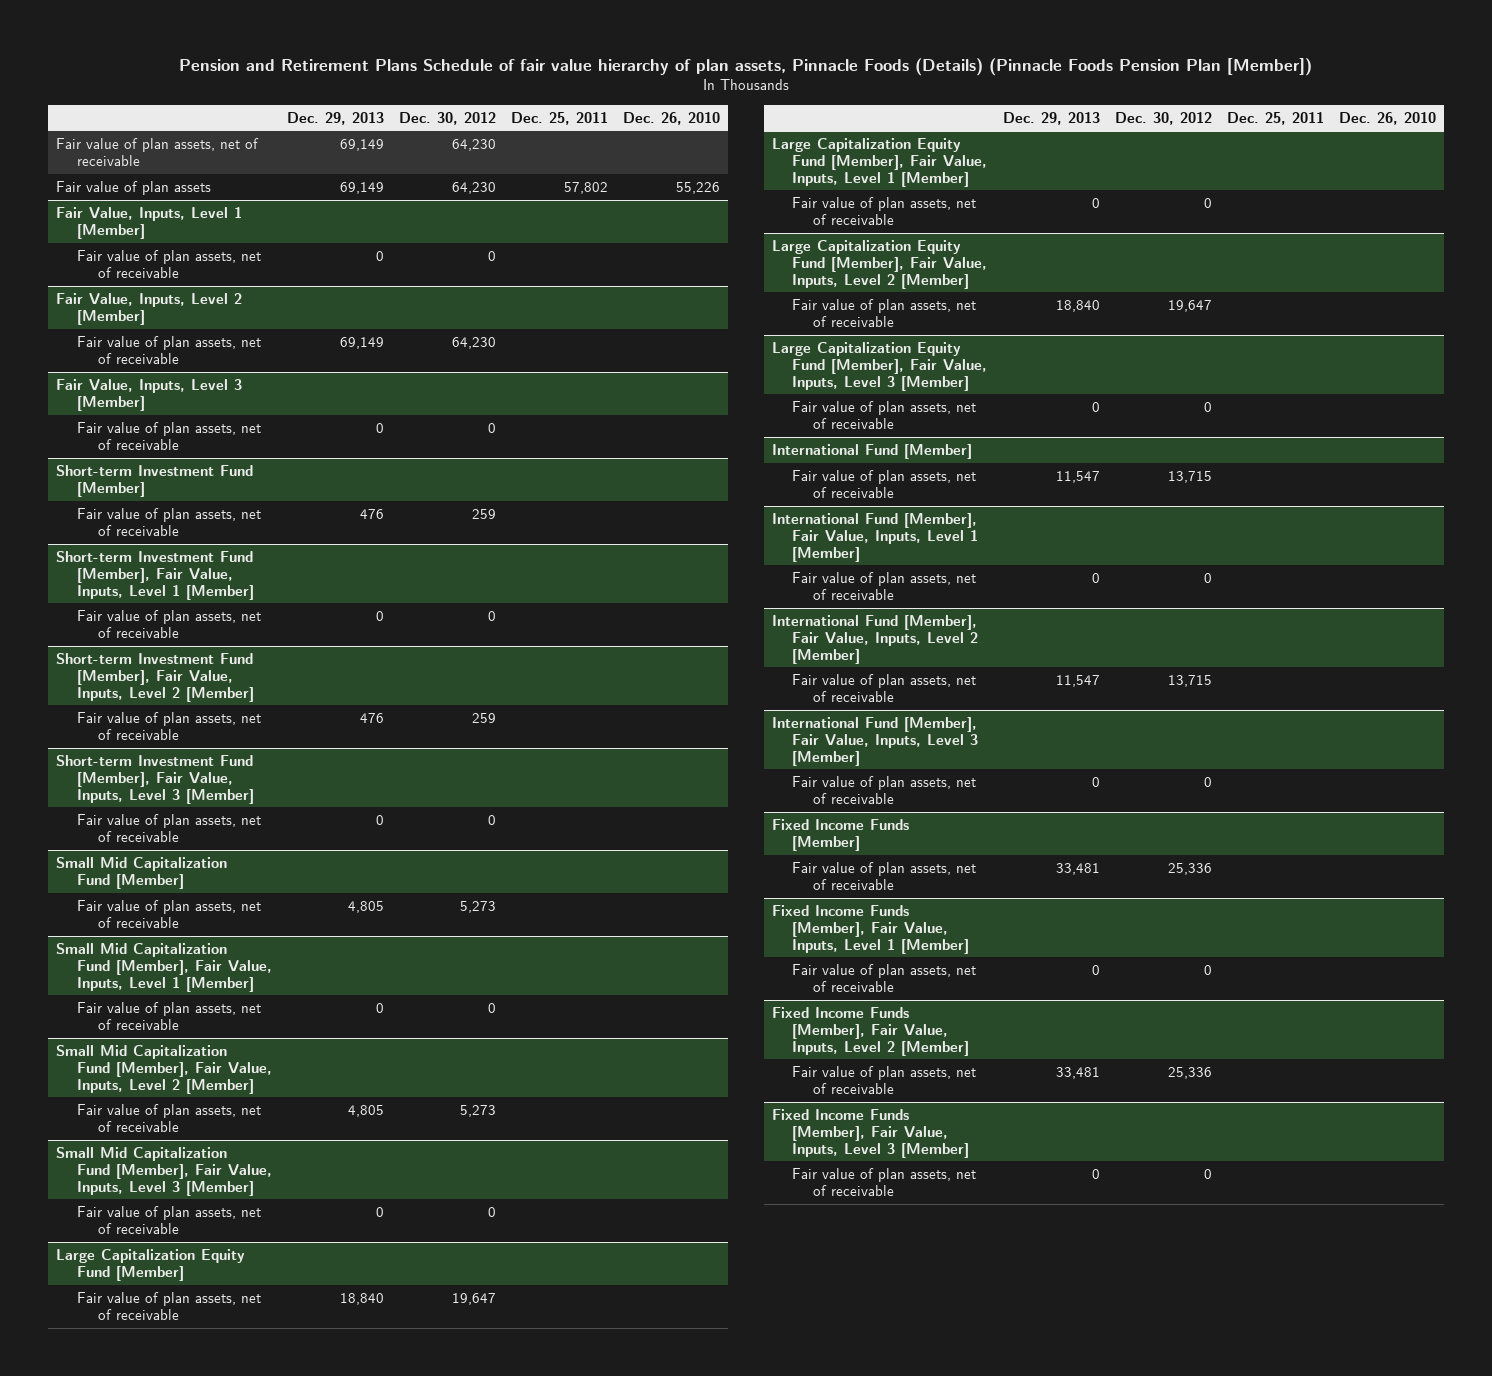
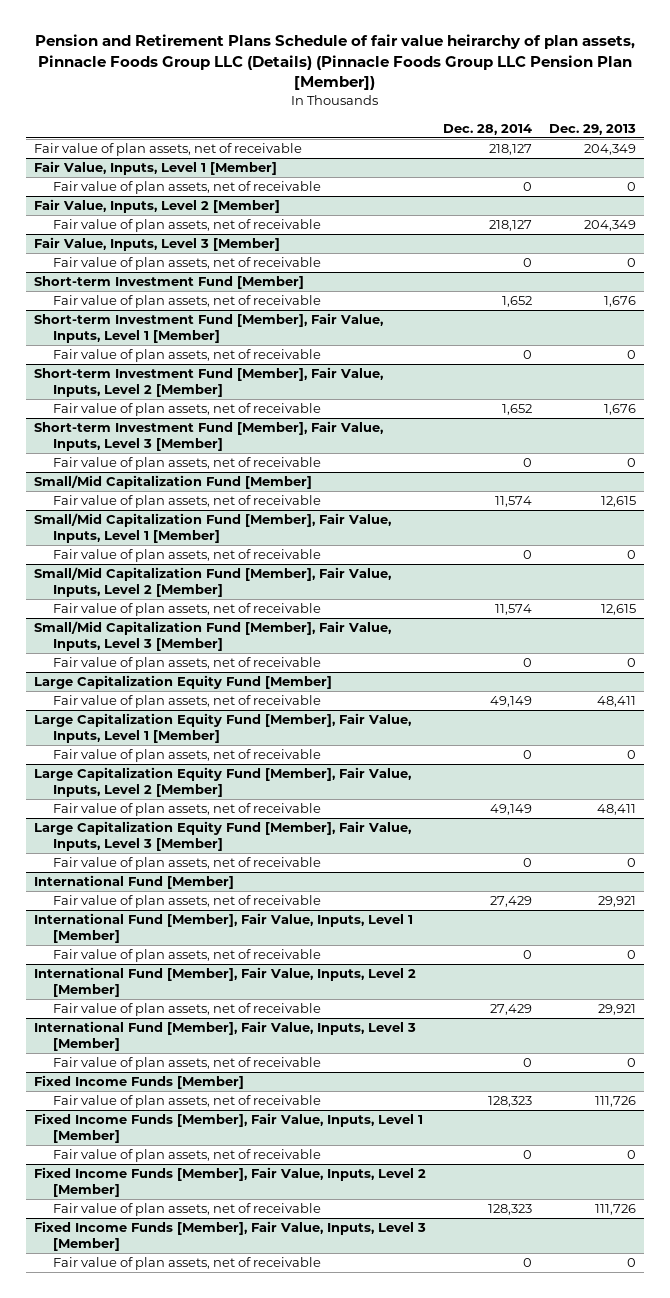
- Pension and Retirement Plans Schedule of fair value hierarchy of plan assets, Pinnacle Foods (Details) (Pinnacle Foods Pension Plan [Member])
+ Pension and Retirement Plans Schedule of fair value heirarchy of plan assets, Pinnacle Foods Group LLC (Details) (Pinnacle Foods Group LLC Pension Plan [Member])
- | Dec. 29, 2013 | Dec. 30, 2012 | Dec. 25, 2011 | Dec. 26, 2010
+ | Dec. 28, 2014 | Dec. 29, 2013
- Fair value of plan assets, net of receivable | 69,149 | 64,230 | |
- Fair value of plan assets | 69,149 | 64,230 | 57,802 | 55,226
+ Fair value of plan assets, net of receivable | 218,127 | 204,349
@ Fair Value, Inputs, Level 2 [Member]
- Fair value of plan assets, net of receivable | 69,149 | 64,230 | |
+ Fair value of plan assets, net of receivable | 218,127 | 204,349
@ Short-term Investment Fund [Member]
- Fair value of plan assets, net of receivable | 476 | 259 | |
+ Fair value of plan assets, net of receivable | 1,652 | 1,676
@ Short-term Investment Fund [Member], Fair Value, Inputs, Level 2 [Member]
- Fair value of plan assets, net of receivable | 476 | 259 | |
+ Fair value of plan assets, net of receivable | 1,652 | 1,676
- Small Mid Capitalization Fund [Member]
- Fair value of plan assets, net of receivable | 4,805 | 5,273 | |
- Small Mid Capitalization Fund [Member], Fair Value, Inputs, Level 1 [Member]
+ Small/Mid Capitalization Fund [Member]
+ Fair value of plan assets, net of receivable | 11,574 | 12,615
+ Small/Mid Capitalization Fund [Member], Fair Value, Inputs, Level 1 [Member]
- Small Mid Capitalization Fund [Member], Fair Value, Inputs, Level 2 [Member]
- Fair value of plan assets, net of receivable | 4,805 | 5,273 | |
- Small Mid Capitalization Fund [Member], Fair Value, Inputs, Level 3 [Member]
+ Small/Mid Capitalization Fund [Member], Fair Value, Inputs, Level 2 [Member]
+ Fair value of plan assets, net of receivable | 11,574 | 12,615
+ Small/Mid Capitalization Fund [Member], Fair Value, Inputs, Level 3 [Member]
@ Large Capitalization Equity Fund [Member]
- Fair value of plan assets, net of receivable | 18,840 | 19,647 | |
+ Fair value of plan assets, net of receivable | 49,149 | 48,411
@ Large Capitalization Equity Fund [Member], Fair Value, Inputs, Level 2 [Member]
- Fair value of plan assets, net of receivable | 18,840 | 19,647 | |
+ Fair value of plan assets, net of receivable | 49,149 | 48,411
@ International Fund [Member]
- Fair value of plan assets, net of receivable | 11,547 | 13,715 | |
+ Fair value of plan assets, net of receivable | 27,429 | 29,921
@ International Fund [Member], Fair Value, Inputs, Level 2 [Member]
- Fair value of plan assets, net of receivable | 11,547 | 13,715 | |
+ Fair value of plan assets, net of receivable | 27,429 | 29,921
@ Fixed Income Funds [Member]
- Fair value of plan assets, net of receivable | 33,481 | 25,336 | |
+ Fair value of plan assets, net of receivable | 128,323 | 111,726
@ Fixed Income Funds [Member], Fair Value, Inputs, Level 2 [Member]
- Fair value of plan assets, net of receivable | 33,481 | 25,336 | |
+ Fair value of plan assets, net of receivable | 128,323 | 111,726

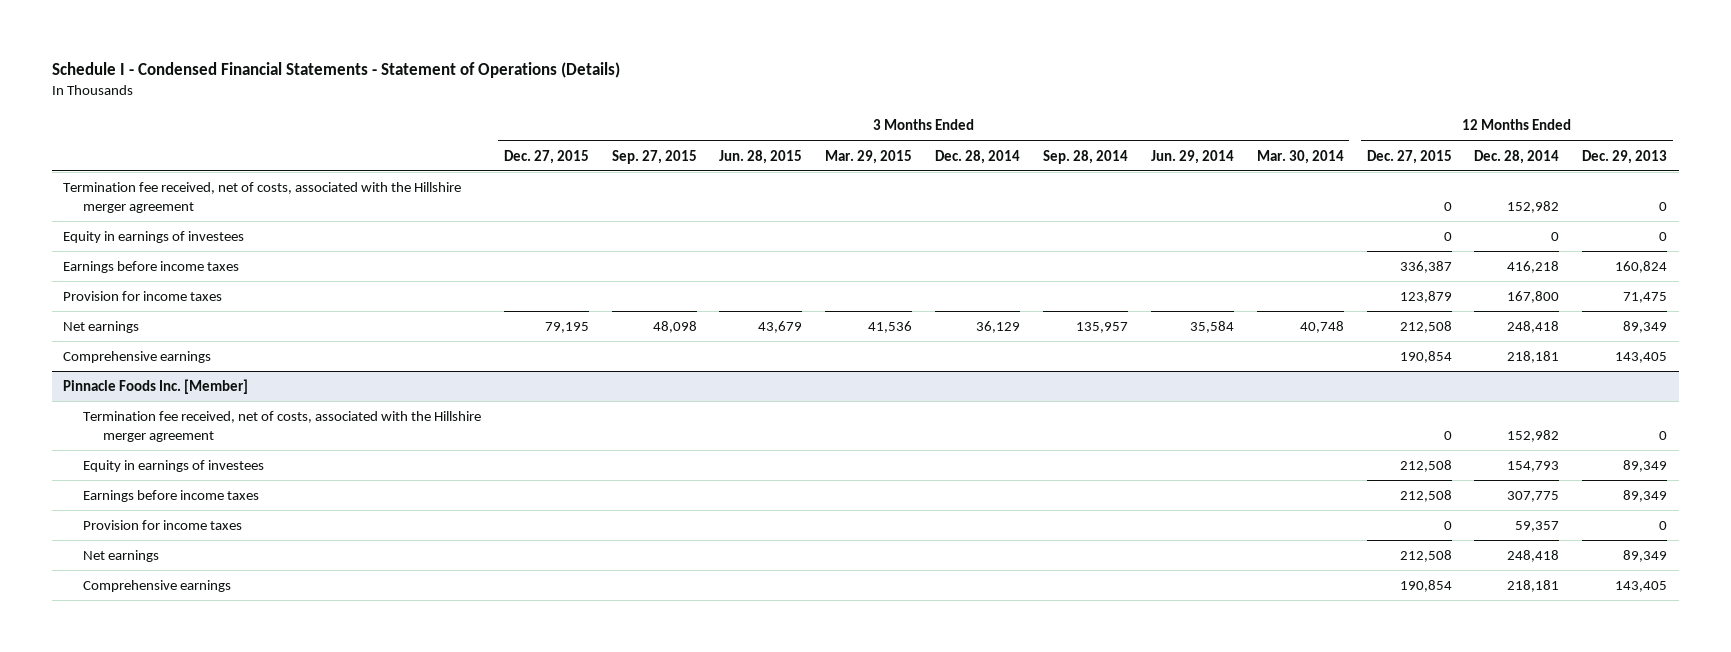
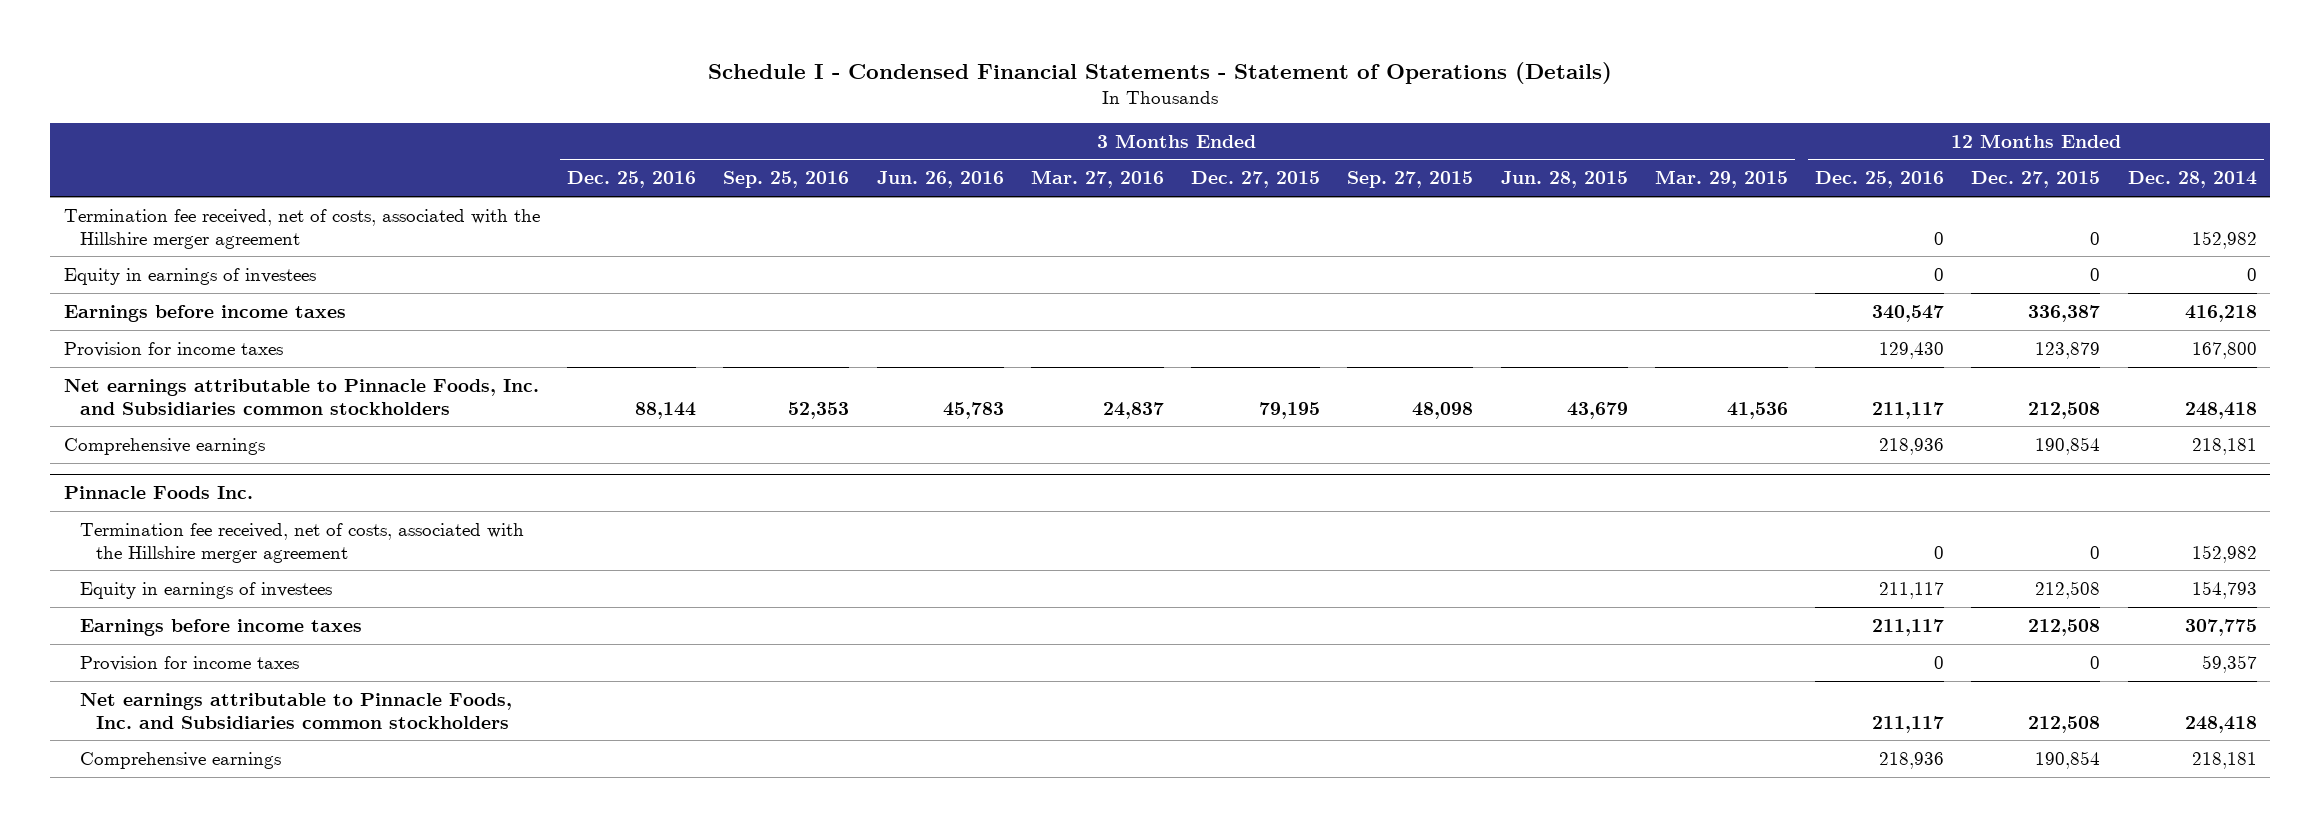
- | 3 Months Ended Dec. 27, 2015 | 3 Months Ended Sep. 27, 2015 | 3 Months Ended Jun. 28, 2015 | 3 Months Ended Mar. 29, 2015 | 3 Months Ended Dec. 28, 2014 | 3 Months Ended Sep. 28, 2014 | 3 Months Ended Jun. 29, 2014 | 3 Months Ended Mar. 30, 2014 | 12 Months Ended Dec. 27, 2015 | 12 Months Ended Dec. 28, 2014 | 12 Months Ended Dec. 29, 2013
+ | 3 Months Ended Dec. 25, 2016 | 3 Months Ended Sep. 25, 2016 | 3 Months Ended Jun. 26, 2016 | 3 Months Ended Mar. 27, 2016 | 3 Months Ended Dec. 27, 2015 | 3 Months Ended Sep. 27, 2015 | 3 Months Ended Jun. 28, 2015 | 3 Months Ended Mar. 29, 2015 | 12 Months Ended Dec. 25, 2016 | 12 Months Ended Dec. 27, 2015 | 12 Months Ended Dec. 28, 2014
- Net earnings | 79,195 | 48,098 | 43,679 | 41,536 | 36,129 | 135,957 | 35,584 | 40,748 | 212,508 | 248,418 | 89,349
+ Net earnings attributable to Pinnacle Foods, Inc. and Subsidiaries common stockholders | 88,144 | 52,353 | 45,783 | 24,837 | 79,195 | 48,098 | 43,679 | 41,536 | 211,117 | 212,508 | 248,418
- Pinnacle Foods Inc. [Member]
+ Pinnacle Foods Inc.
- Net earnings | | | | | | | | | 212,508 | 248,418 | 89,349
+ Net earnings attributable to Pinnacle Foods, Inc. and Subsidiaries common stockholders | | | | | | | | | 211,117 | 212,508 | 248,418

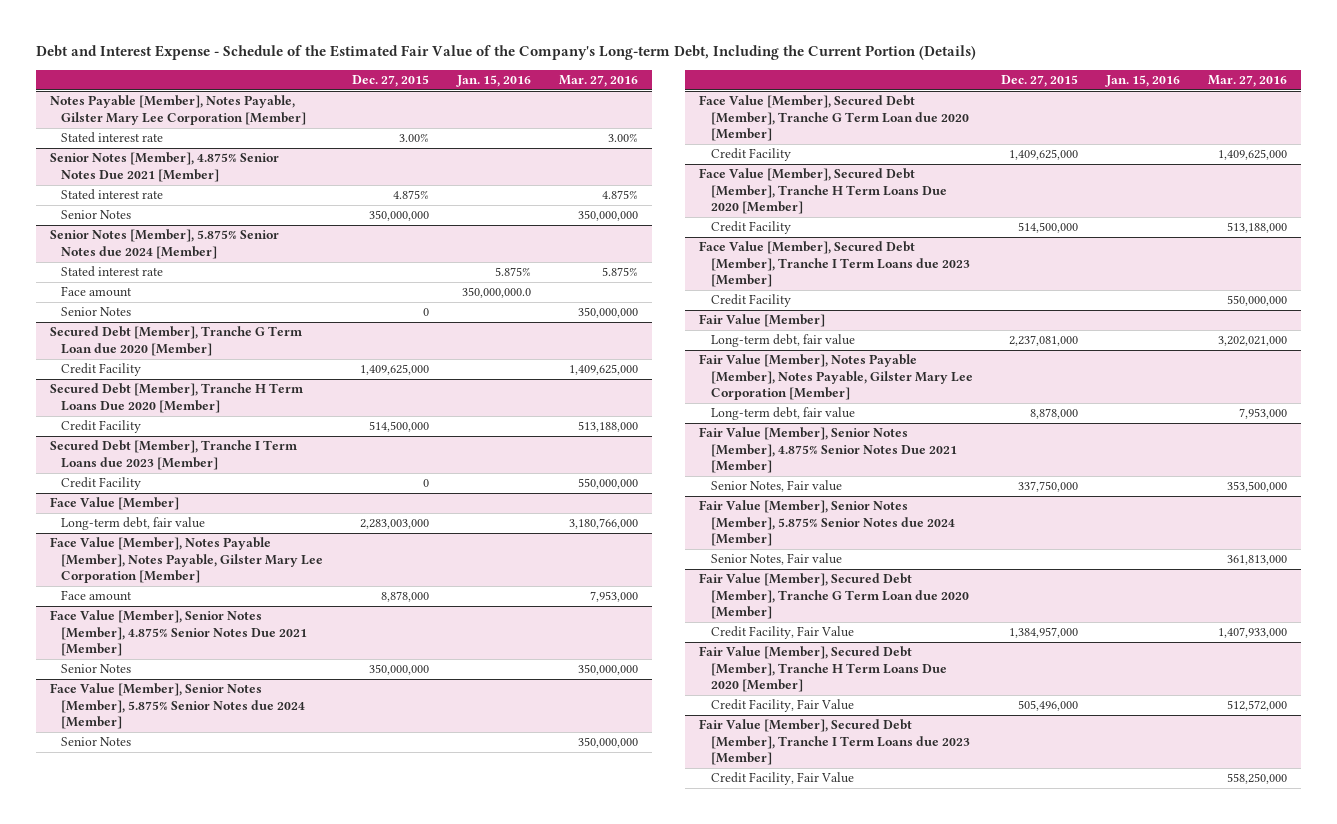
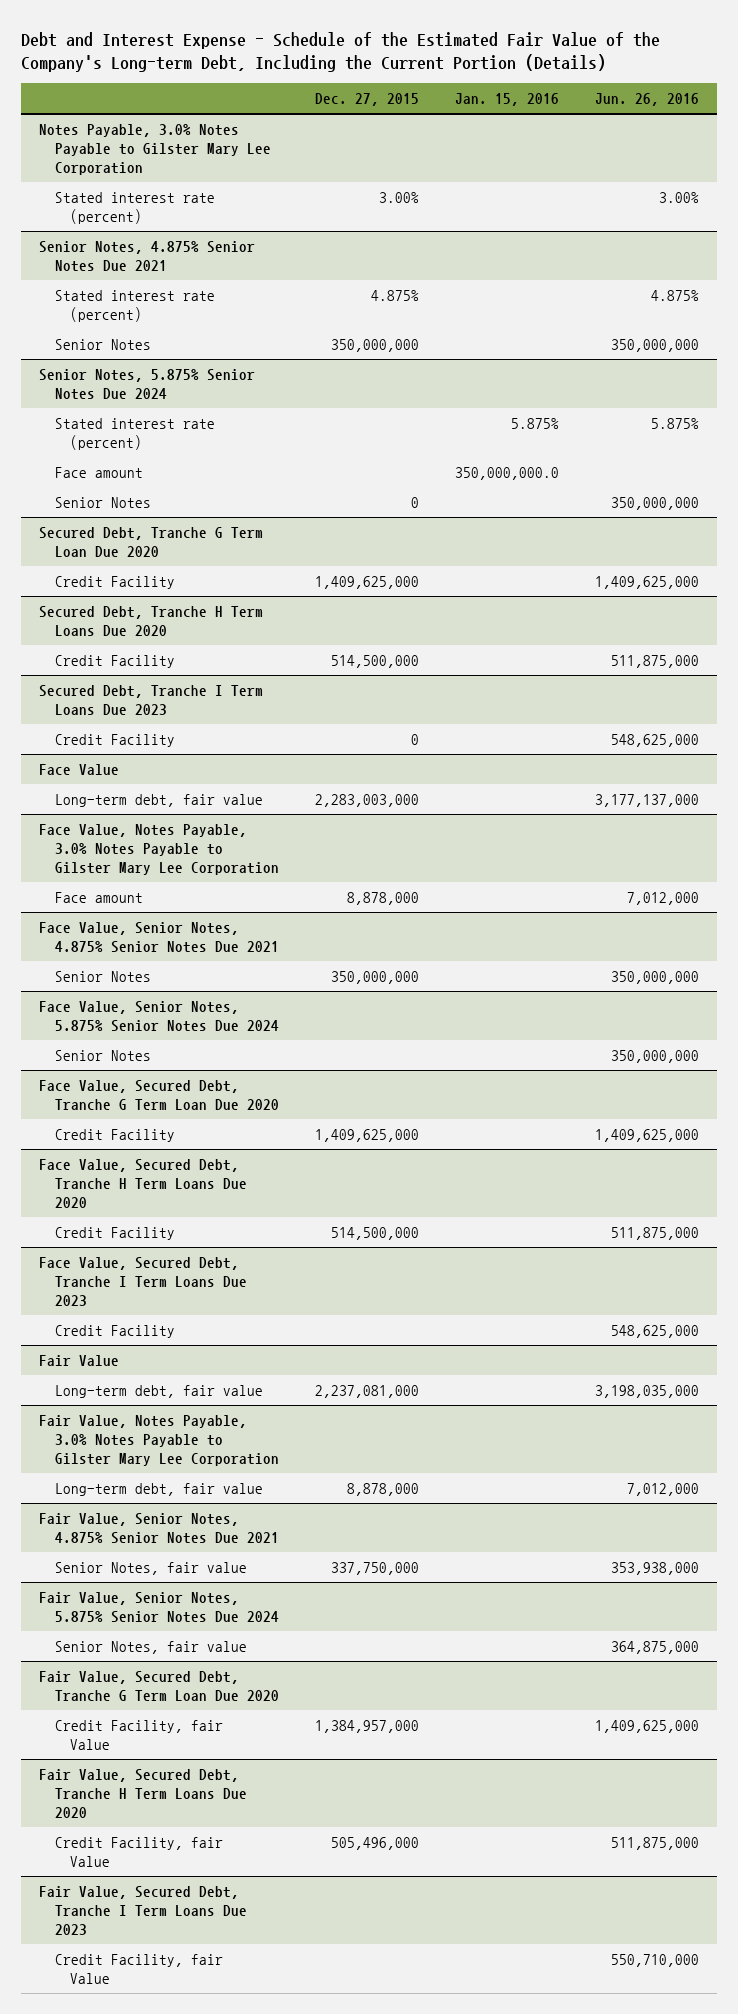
- | Dec. 27, 2015 | Jan. 15, 2016 | Mar. 27, 2016
+ | Dec. 27, 2015 | Jan. 15, 2016 | Jun. 26, 2016
- Notes Payable [Member], Notes Payable, Gilster Mary Lee Corporation [Member]
- Stated interest rate | 3.00% | | 3.00%
- Senior Notes [Member], 4.875% Senior Notes Due 2021 [Member]
- Stated interest rate | 4.875% | | 4.875%
+ Notes Payable, 3.0% Notes Payable to Gilster Mary Lee Corporation
+ Stated interest rate (percent) | 3.00% | | 3.00%
+ Senior Notes, 4.875% Senior Notes Due 2021
+ Stated interest rate (percent) | 4.875% | | 4.875%
- Senior Notes [Member], 5.875% Senior Notes due 2024 [Member]
- Stated interest rate | | 5.875% | 5.875%
+ Senior Notes, 5.875% Senior Notes Due 2024
+ Stated interest rate (percent) | | 5.875% | 5.875%
- Secured Debt [Member], Tranche G Term Loan due 2020 [Member]
+ Secured Debt, Tranche G Term Loan Due 2020
- Secured Debt [Member], Tranche H Term Loans Due 2020 [Member]
+ Secured Debt, Tranche H Term Loans Due 2020
- Secured Debt [Member], Tranche I Term Loans due 2023 [Member]
+ Secured Debt, Tranche I Term Loans Due 2023
- Face Value [Member]
+ Face Value
- Face Value [Member], Notes Payable [Member], Notes Payable, Gilster Mary Lee Corporation [Member]
+ Face Value, Notes Payable, 3.0% Notes Payable to Gilster Mary Lee Corporation
- Face Value [Member], Senior Notes [Member], 4.875% Senior Notes Due 2021 [Member]
+ Face Value, Senior Notes, 4.875% Senior Notes Due 2021
- Face Value [Member], Senior Notes [Member], 5.875% Senior Notes due 2024 [Member]
+ Face Value, Senior Notes, 5.875% Senior Notes Due 2024
- Face Value [Member], Secured Debt [Member], Tranche G Term Loan due 2020 [Member]
+ Face Value, Secured Debt, Tranche G Term Loan Due 2020
- Face Value [Member], Secured Debt [Member], Tranche H Term Loans Due 2020 [Member]
+ Face Value, Secured Debt, Tranche H Term Loans Due 2020
- Face Value [Member], Secured Debt [Member], Tranche I Term Loans due 2023 [Member]
+ Face Value, Secured Debt, Tranche I Term Loans Due 2023
- Fair Value [Member]
+ Fair Value
- Fair Value [Member], Notes Payable [Member], Notes Payable, Gilster Mary Lee Corporation [Member]
+ Fair Value, Notes Payable, 3.0% Notes Payable to Gilster Mary Lee Corporation
- Fair Value [Member], Senior Notes [Member], 4.875% Senior Notes Due 2021 [Member]
- Senior Notes, Fair value | 337,750,000 | | 353,500,000
- Fair Value [Member], Senior Notes [Member], 5.875% Senior Notes due 2024 [Member]
- Senior Notes, Fair value | | | 361,813,000
- Fair Value [Member], Secured Debt [Member], Tranche G Term Loan due 2020 [Member]
- Credit Facility, Fair Value | 1,384,957,000 | | 1,407,933,000
- Fair Value [Member], Secured Debt [Member], Tranche H Term Loans Due 2020 [Member]
- Credit Facility, Fair Value | 505,496,000 | | 512,572,000
- Fair Value [Member], Secured Debt [Member], Tranche I Term Loans due 2023 [Member]
- Credit Facility, Fair Value | | | 558,250,000
+ Fair Value, Senior Notes, 4.875% Senior Notes Due 2021
+ Senior Notes, fair value | 337,750,000 | | 353,938,000
+ Fair Value, Senior Notes, 5.875% Senior Notes Due 2024
+ Senior Notes, fair value | | | 364,875,000
+ Fair Value, Secured Debt, Tranche G Term Loan Due 2020
+ Credit Facility, fair Value | 1,384,957,000 | | 1,409,625,000
+ Fair Value, Secured Debt, Tranche H Term Loans Due 2020
+ Credit Facility, fair Value | 505,496,000 | | 511,875,000
+ Fair Value, Secured Debt, Tranche I Term Loans Due 2023
+ Credit Facility, fair Value | | | 550,710,000

